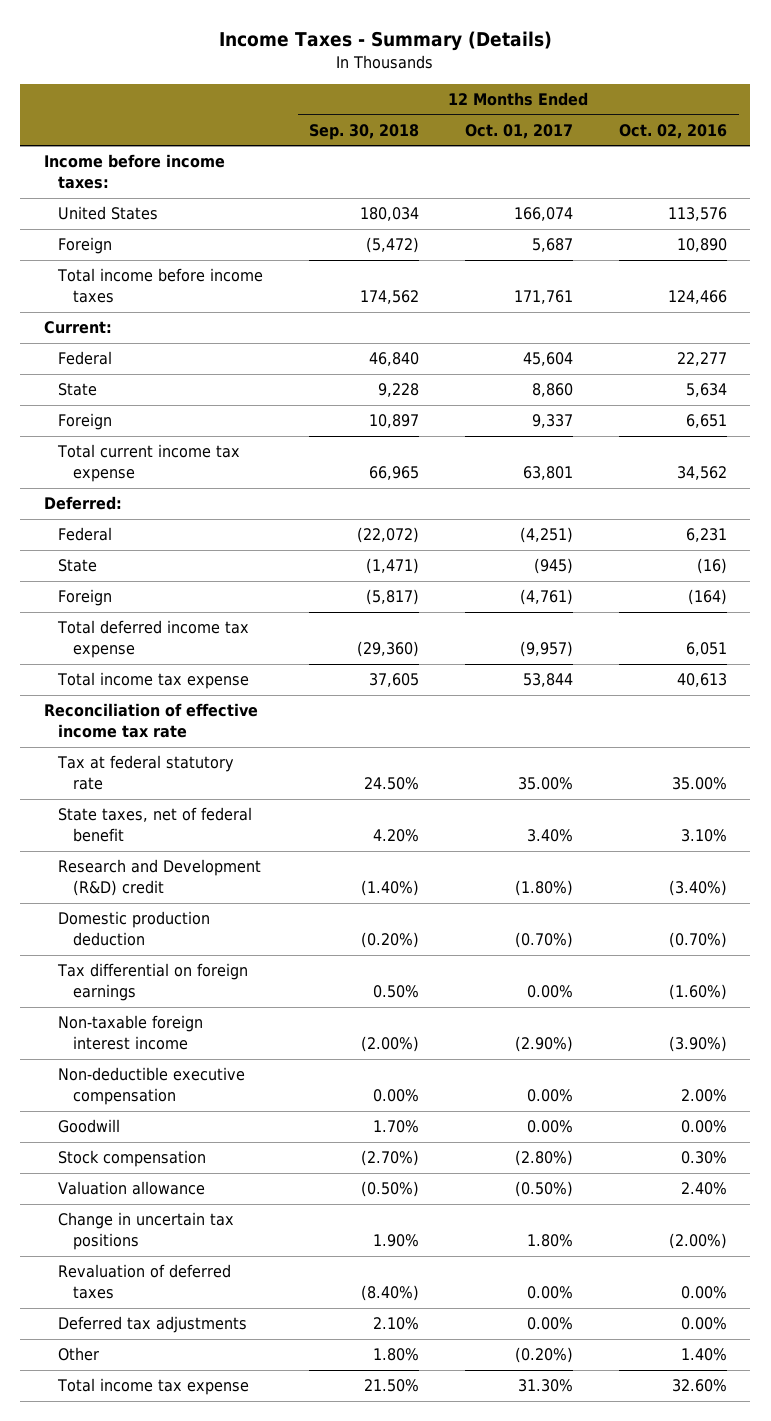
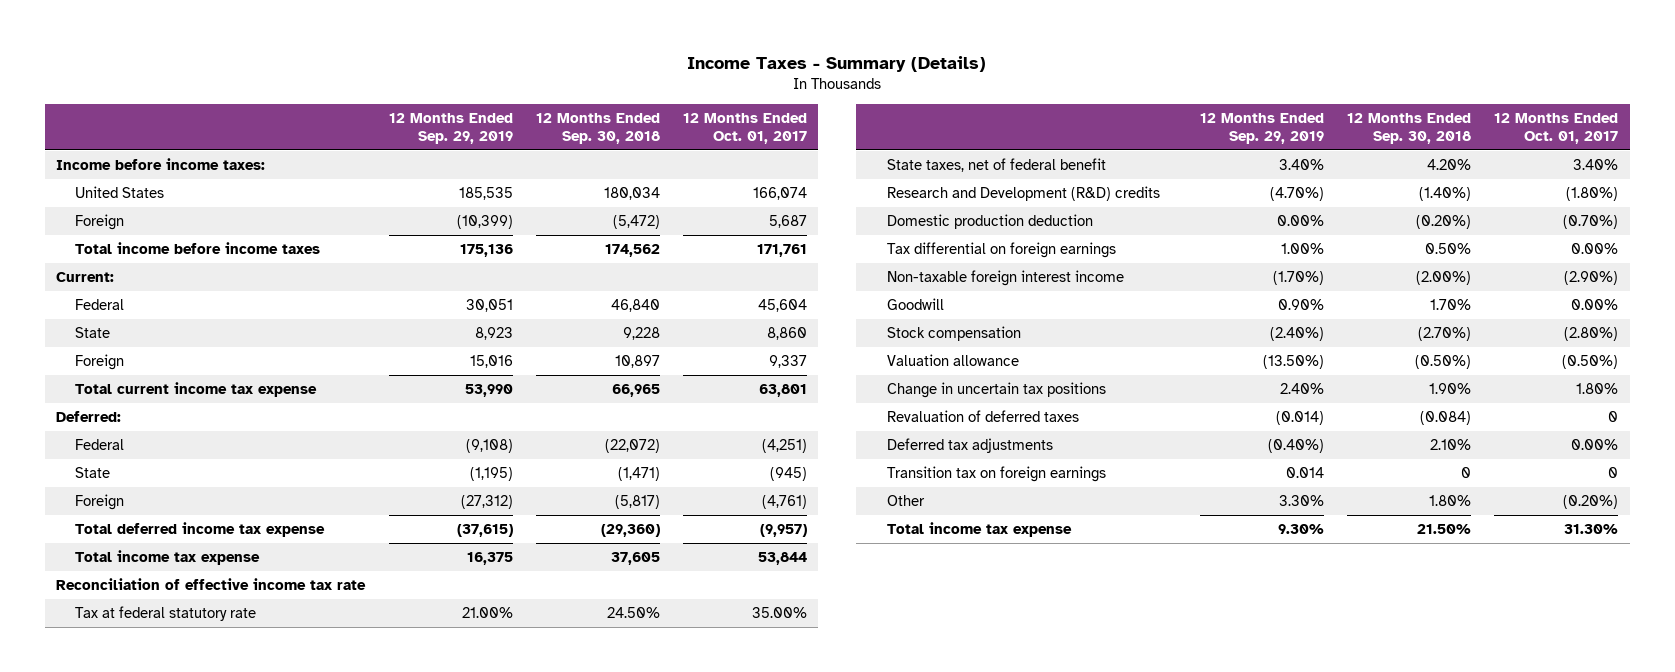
- | 12 Months Ended Sep. 30, 2018 | 12 Months Ended Oct. 01, 2017 | 12 Months Ended Oct. 02, 2016
+ | 12 Months Ended Sep. 29, 2019 | 12 Months Ended Sep. 30, 2018 | 12 Months Ended Oct. 01, 2017
- Research and Development (R&D) credit | (1.40%) | (1.80%) | (3.40%)
+ Research and Development (R&D) credits | (4.70%) | (1.40%) | (1.80%)
- Non-deductible executive compensation | 0.00% | 0.00% | 2.00%
- Revaluation of deferred taxes | (8.40%) | 0.00% | 0.00%
+ Revaluation of deferred taxes | (0.014) | (0.084) | 0
+ Transition tax on foreign earnings | 0.014 | 0 | 0

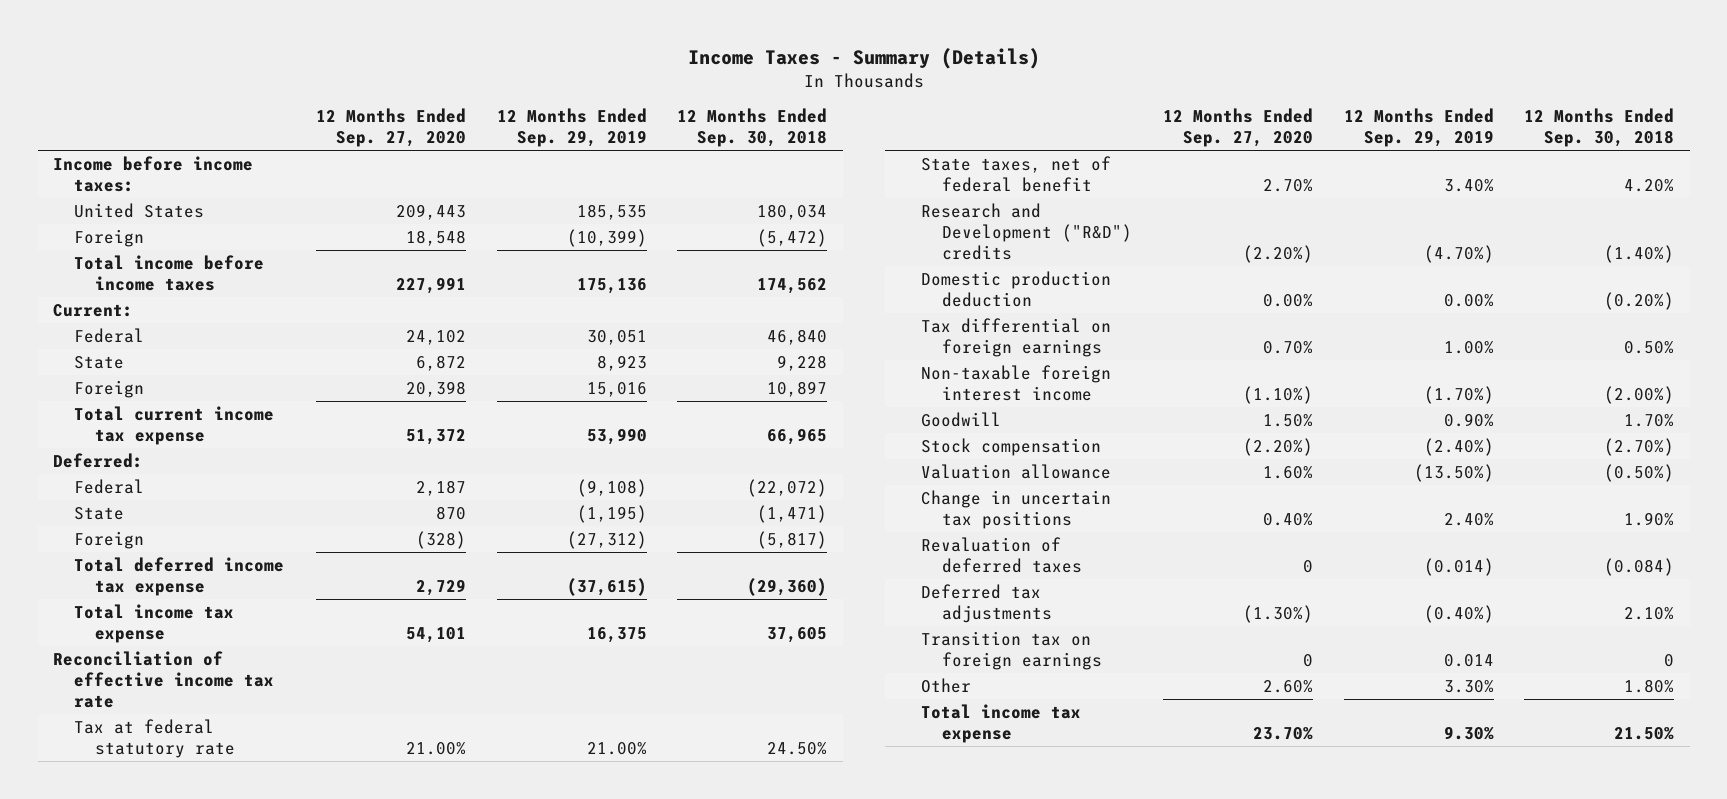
- | 12 Months Ended Sep. 29, 2019 | 12 Months Ended Sep. 30, 2018 | 12 Months Ended Oct. 01, 2017
+ | 12 Months Ended Sep. 27, 2020 | 12 Months Ended Sep. 29, 2019 | 12 Months Ended Sep. 30, 2018
- Research and Development (R&D) credits | (4.70%) | (1.40%) | (1.80%)
+ Research and Development ("R&D") credits | (2.20%) | (4.70%) | (1.40%)

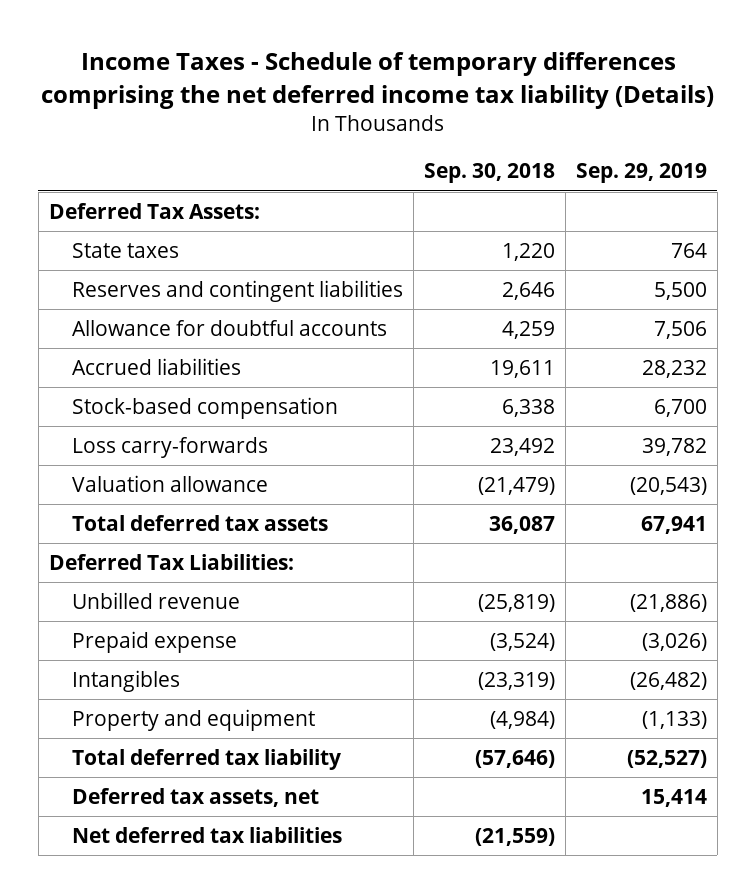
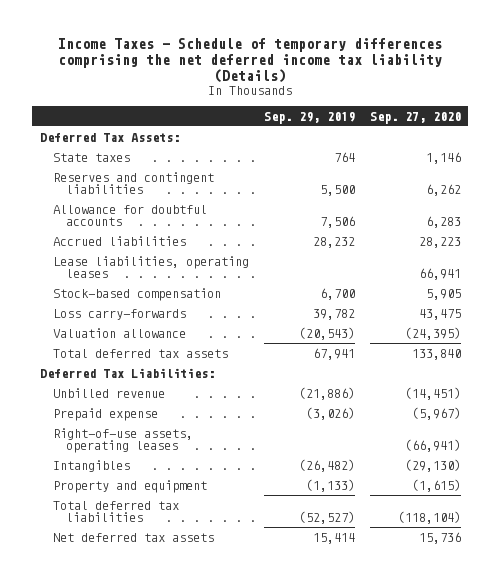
- | Sep. 30, 2018 | Sep. 29, 2019
+ | Sep. 29, 2019 | Sep. 27, 2020
+ Lease liabilities, operating leases | | 66,941
+ Right-of-use assets, operating leases | | (66,941)
- Total deferred tax liability | (57,646) | (52,527)
- Deferred tax assets, net | | 15,414
- Net deferred tax liabilities | (21,559) |
+ Total deferred tax liabilities | (52,527) | (118,104)
+ Net deferred tax assets | 15,414 | 15,736

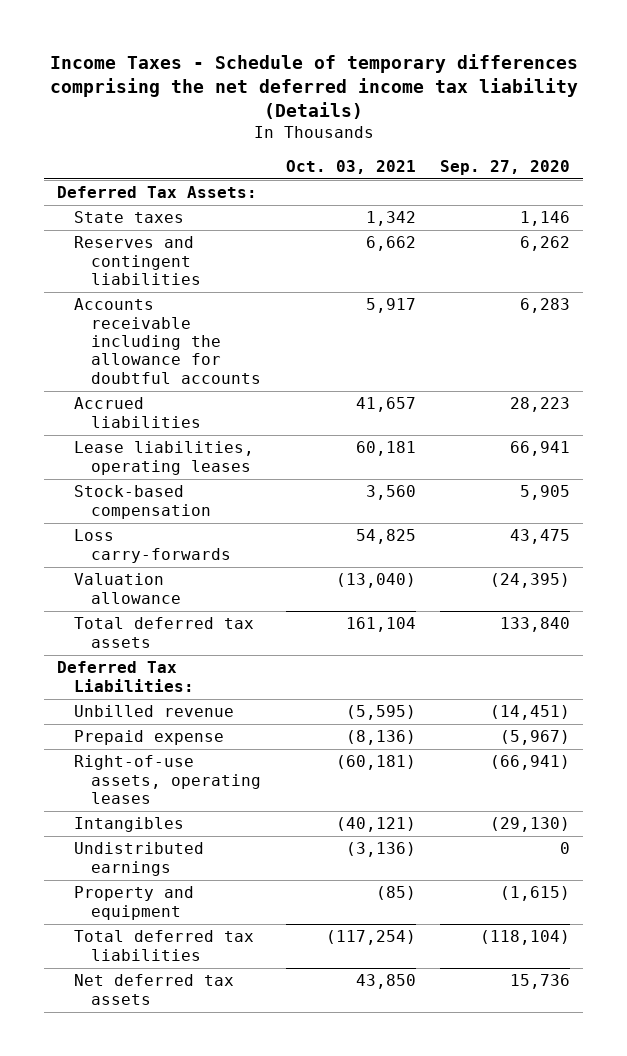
- | Sep. 29, 2019 | Sep. 27, 2020
+ | Oct. 03, 2021 | Sep. 27, 2020
- Allowance for doubtful accounts | 7,506 | 6,283
+ Accounts receivable including the allowance for doubtful accounts | 5,917 | 6,283
+ Undistributed earnings | (3,136) | 0

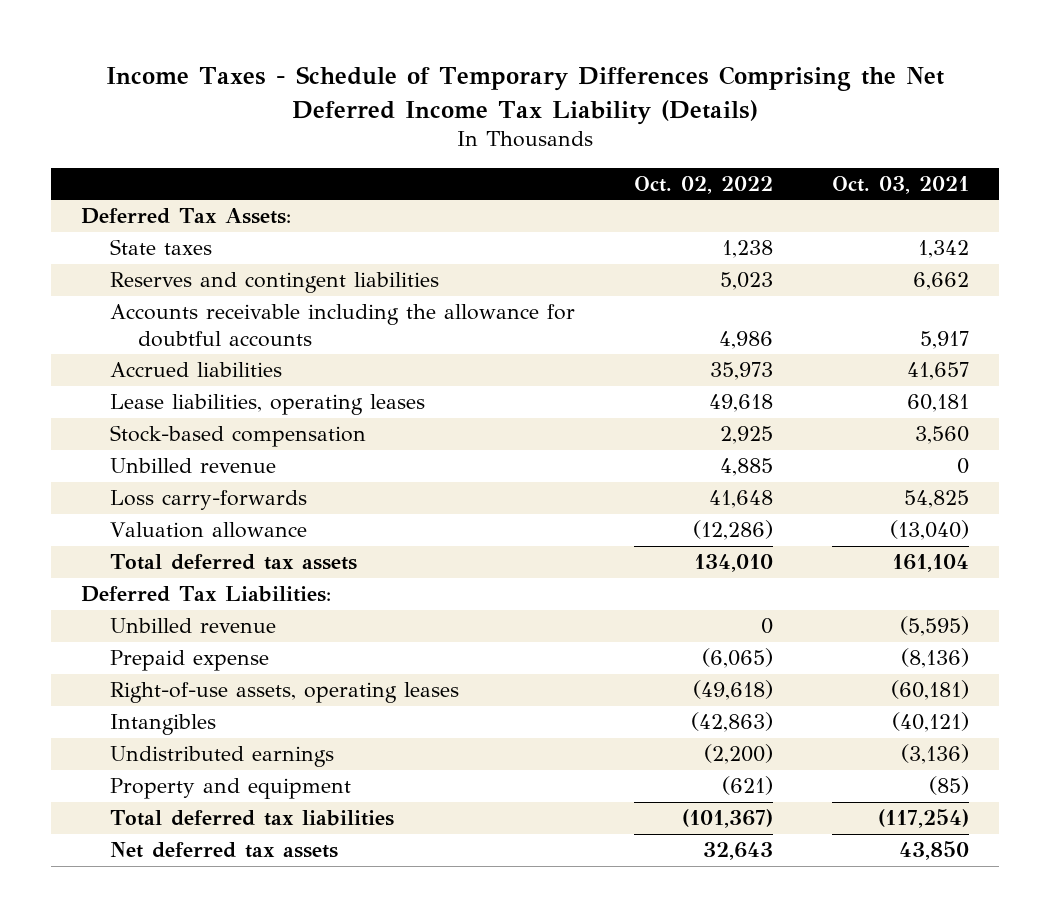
- Income Taxes - Schedule of temporary differences comprising the net deferred income tax liability (Details)
+ Income Taxes - Schedule of Temporary Differences Comprising the Net Deferred Income Tax Liability (Details)
- | Oct. 03, 2021 | Sep. 27, 2020
+ | Oct. 02, 2022 | Oct. 03, 2021
+ Unbilled revenue | 4,885 | 0

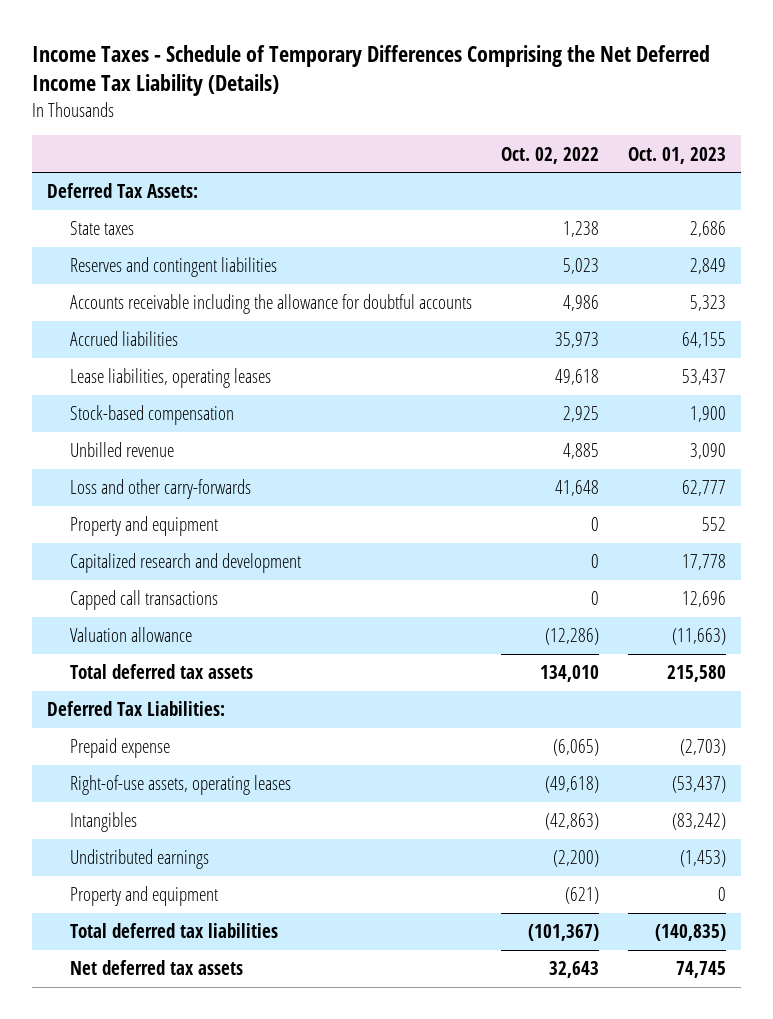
- | Oct. 02, 2022 | Oct. 03, 2021
+ | Oct. 02, 2022 | Oct. 01, 2023
- Loss carry-forwards | 41,648 | 54,825
+ Loss and other carry-forwards | 41,648 | 62,777
+ Property and equipment | 0 | 552
+ Capitalized research and development | 0 | 17,778
+ Capped call transactions | 0 | 12,696
- Unbilled revenue | 0 | (5,595)

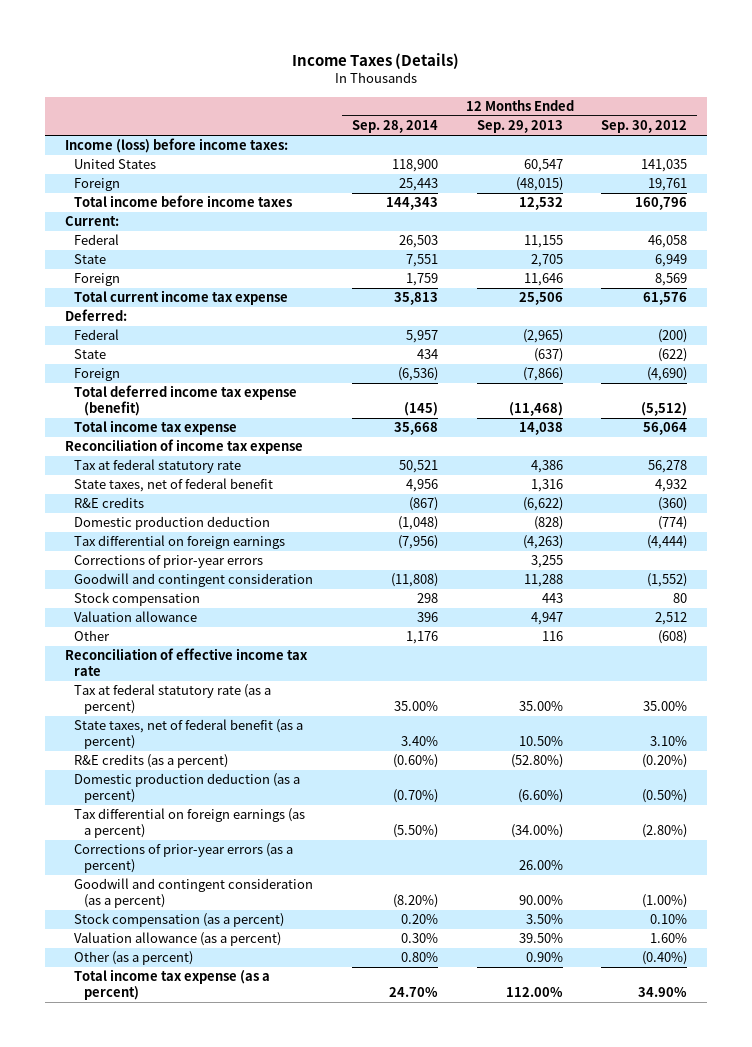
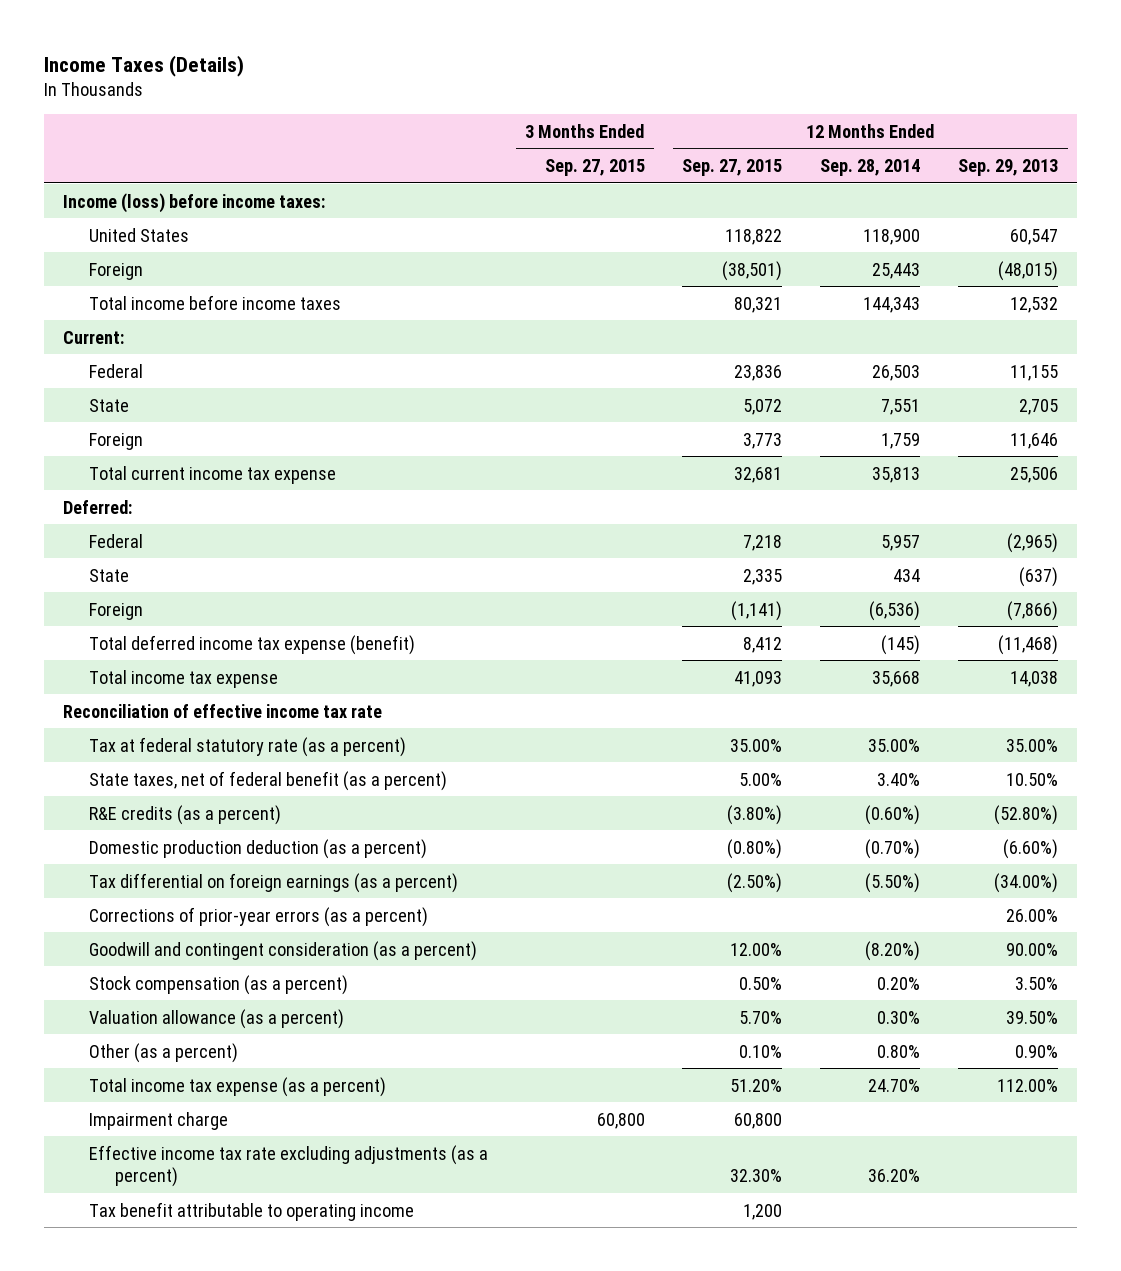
- | 12 Months Ended Sep. 28, 2014 | 12 Months Ended Sep. 29, 2013 | 12 Months Ended Sep. 30, 2012
+ | 3 Months Ended Sep. 27, 2015 | 12 Months Ended Sep. 27, 2015 | 12 Months Ended Sep. 28, 2014 | 12 Months Ended Sep. 29, 2013
- Reconciliation of income tax expense
- Tax at federal statutory rate | 50,521 | 4,386 | 56,278
- State taxes, net of federal benefit | 4,956 | 1,316 | 4,932
- R&E credits | (867) | (6,622) | (360)
- Domestic production deduction | (1,048) | (828) | (774)
- Tax differential on foreign earnings | (7,956) | (4,263) | (4,444)
- Corrections of prior-year errors | | 3,255 |
- Goodwill and contingent consideration | (11,808) | 11,288 | (1,552)
- Stock compensation | 298 | 443 | 80
- Valuation allowance | 396 | 4,947 | 2,512
- Other | 1,176 | 116 | (608)
+ Impairment charge | 60,800 | 60,800 | |
+ Effective income tax rate excluding adjustments (as a percent) | | 32.30% | 36.20% |
+ Tax benefit attributable to operating income | | 1,200 | |

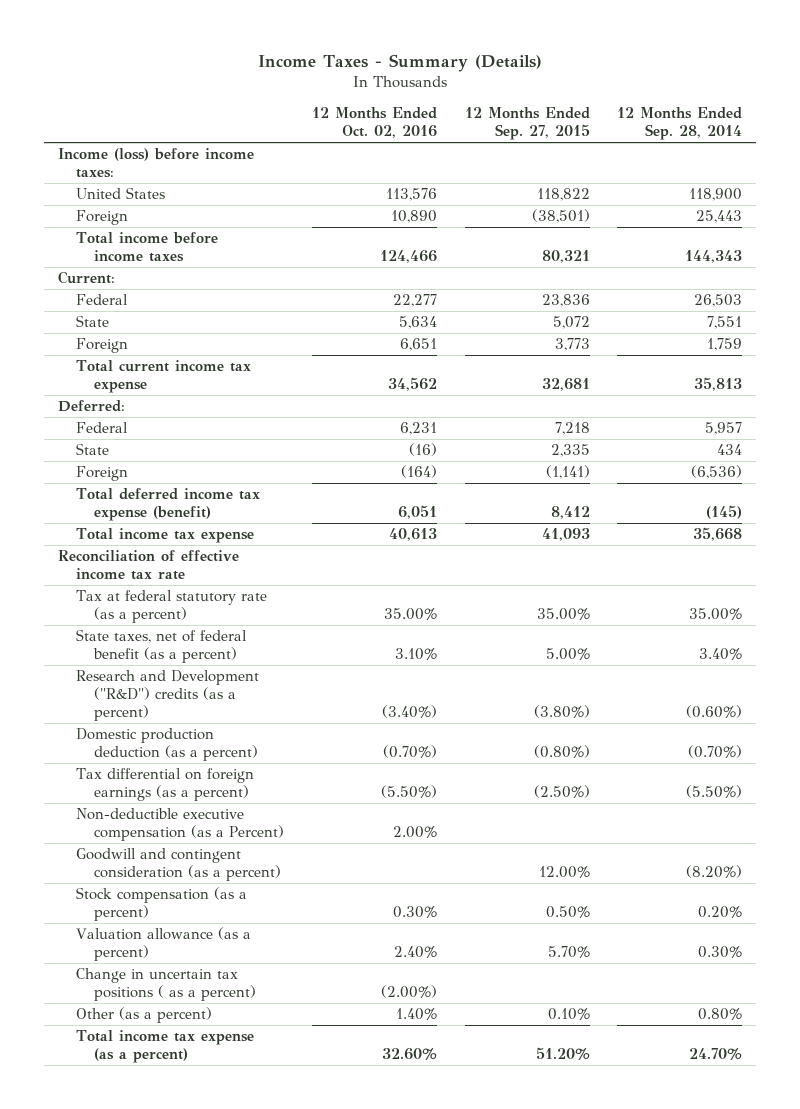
- Income Taxes (Details)
+ Income Taxes - Summary (Details)
- | 3 Months Ended Sep. 27, 2015 | 12 Months Ended Sep. 27, 2015 | 12 Months Ended Sep. 28, 2014 | 12 Months Ended Sep. 29, 2013
+ | 12 Months Ended Oct. 02, 2016 | 12 Months Ended Sep. 27, 2015 | 12 Months Ended Sep. 28, 2014
- R&E credits (as a percent) | | (3.80%) | (0.60%) | (52.80%)
+ Research and Development ("R&D") credits (as a percent) | (3.40%) | (3.80%) | (0.60%)
- Corrections of prior-year errors (as a percent) | | | | 26.00%
+ Non-deductible executive compensation (as a Percent) | 2.00% | |
+ Change in uncertain tax positions ( as a percent) | (2.00%) | |
- Impairment charge | 60,800 | 60,800 | |
- Effective income tax rate excluding adjustments (as a percent) | | 32.30% | 36.20% |
- Tax benefit attributable to operating income | | 1,200 | |

